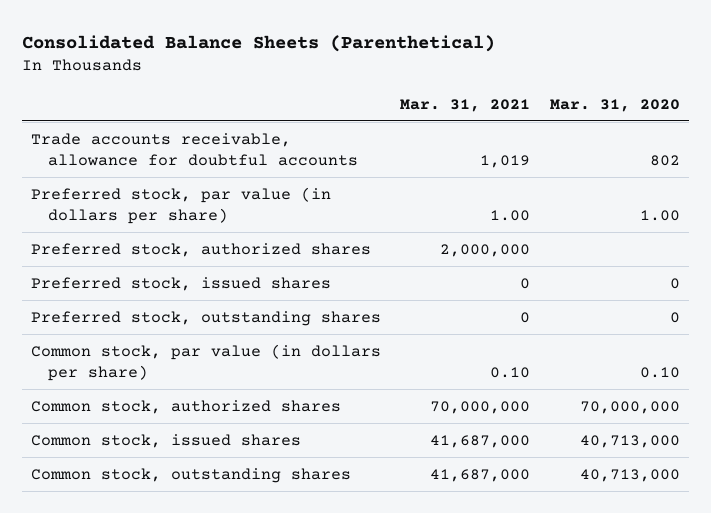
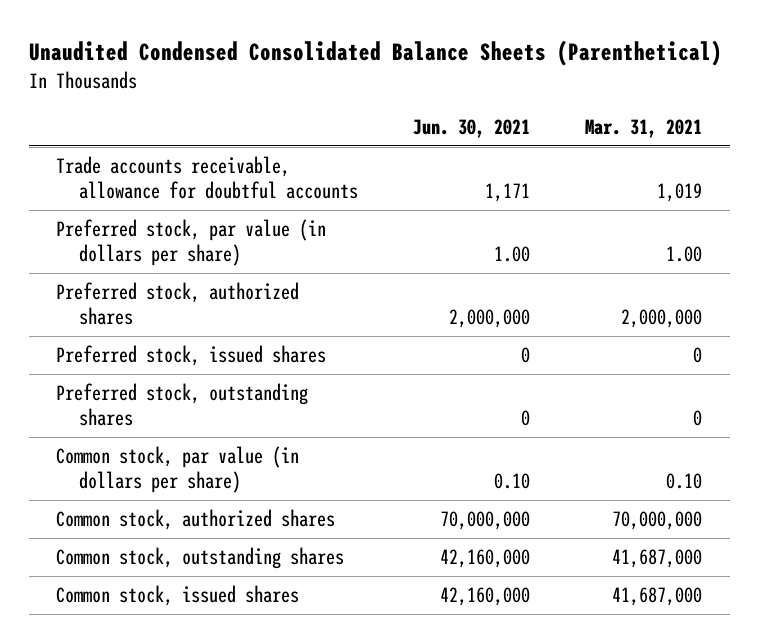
- Consolidated Balance Sheets (Parenthetical)
+ Unaudited Condensed Consolidated Balance Sheets (Parenthetical)
- | Mar. 31, 2021 | Mar. 31, 2020
+ | Jun. 30, 2021 | Mar. 31, 2021
moved down: Common stock, issued shares | 42,160,000 | 41,687,000

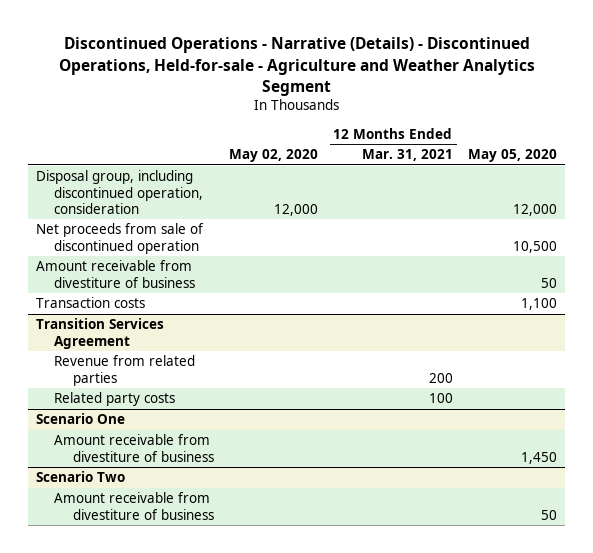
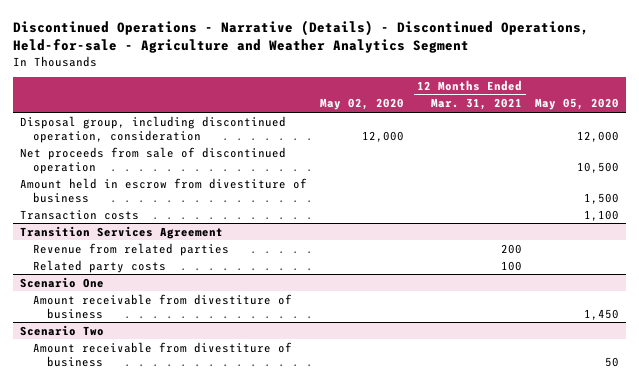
- Amount receivable from divestiture of business | | | 50
+ Amount held in escrow from divestiture of business | | | 1,500

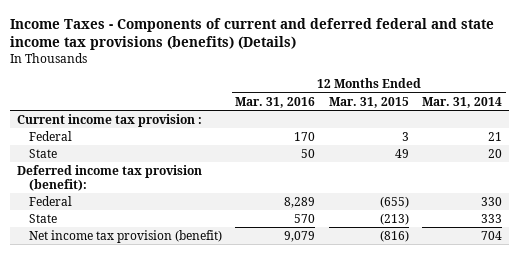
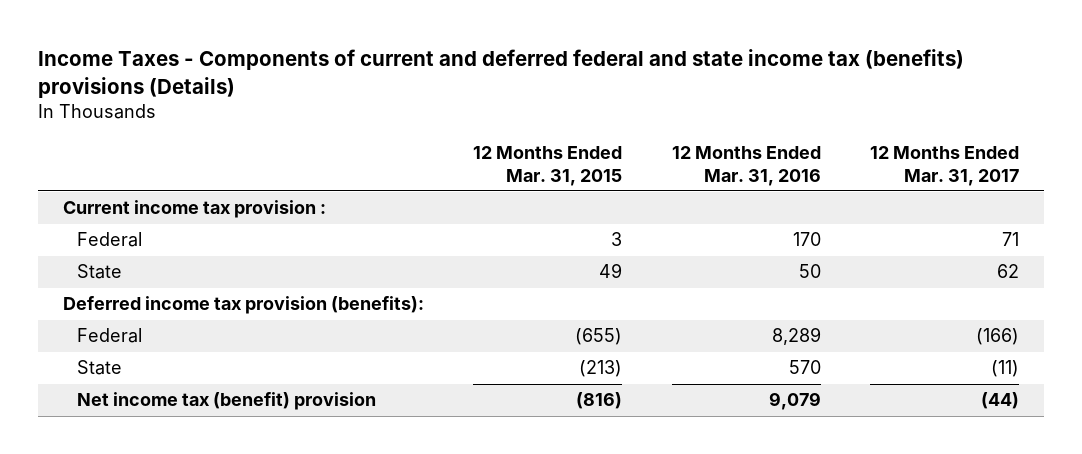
- Income Taxes - Components of current and deferred federal and state income tax provisions (benefits) (Details)
+ Income Taxes - Components of current and deferred federal and state income tax (benefits) provisions (Details)
- | 12 Months Ended Mar. 31, 2016 | 12 Months Ended Mar. 31, 2015 | 12 Months Ended Mar. 31, 2014
+ | 12 Months Ended Mar. 31, 2015 | 12 Months Ended Mar. 31, 2016 | 12 Months Ended Mar. 31, 2017
- Deferred income tax provision (benefit):
+ Deferred income tax provision (benefits):
- Net income tax provision (benefit) | 9,079 | (816) | 704
+ Net income tax (benefit) provision | (816) | 9,079 | (44)

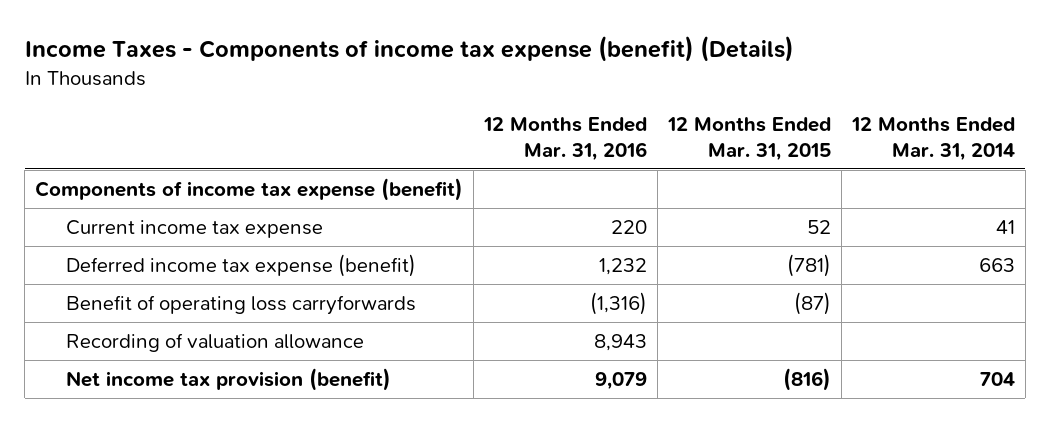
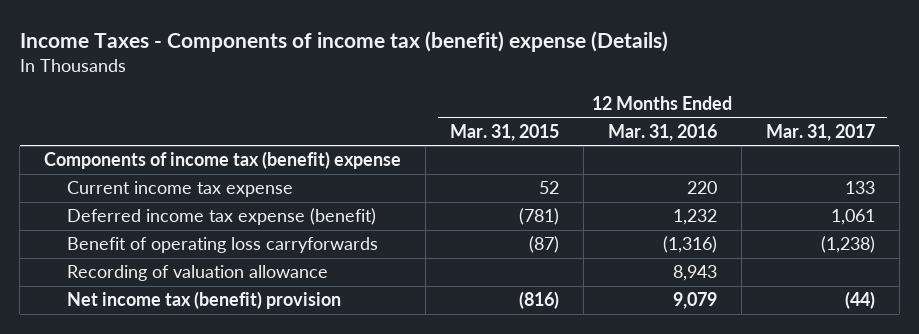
- Income Taxes - Components of income tax expense (benefit) (Details)
+ Income Taxes - Components of income tax (benefit) expense (Details)
- | 12 Months Ended Mar. 31, 2016 | 12 Months Ended Mar. 31, 2015 | 12 Months Ended Mar. 31, 2014
+ | 12 Months Ended Mar. 31, 2015 | 12 Months Ended Mar. 31, 2016 | 12 Months Ended Mar. 31, 2017
- Components of income tax expense (benefit)
+ Components of income tax (benefit) expense
- Net income tax provision (benefit) | 9,079 | (816) | 704
+ Net income tax (benefit) provision | (816) | 9,079 | (44)

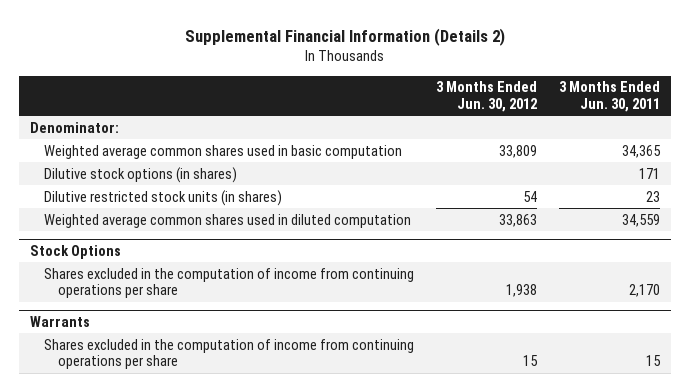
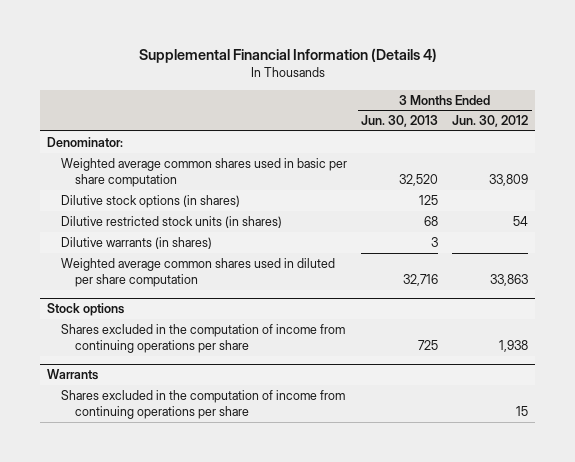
- Supplemental Financial Information (Details 2)
+ Supplemental Financial Information (Details 4)
- | 3 Months Ended Jun. 30, 2012 | 3 Months Ended Jun. 30, 2011
+ | 3 Months Ended Jun. 30, 2013 | 3 Months Ended Jun. 30, 2012
- Weighted average common shares used in basic computation | 33,809 | 34,365
+ Weighted average common shares used in basic per share computation | 32,520 | 33,809
- Weighted average common shares used in diluted computation | 33,863 | 34,559
- Stock Options
+ Dilutive warrants (in shares) | 3 |
+ Weighted average common shares used in diluted per share computation | 32,716 | 33,863
+ Stock options

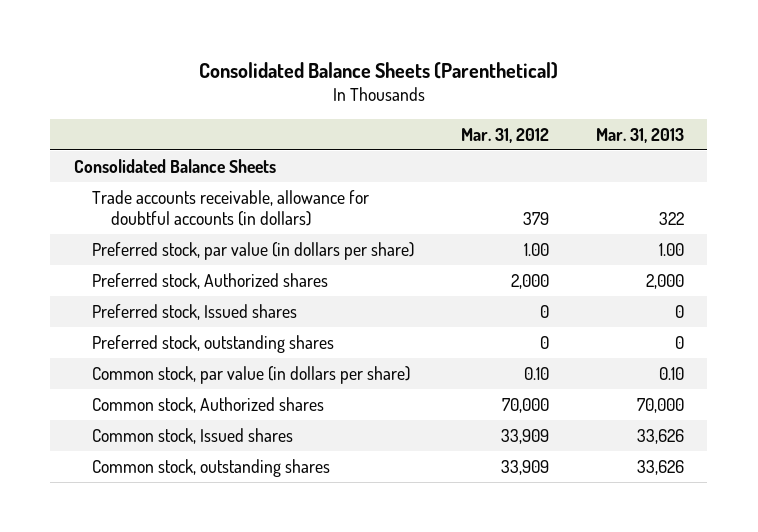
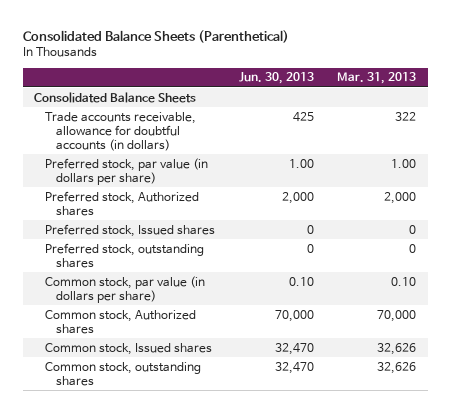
- | Mar. 31, 2012 | Mar. 31, 2013
+ | Jun. 30, 2013 | Mar. 31, 2013
- Common stock, Issued shares | 33,909 | 33,626
- Common stock, outstanding shares | 33,909 | 33,626
+ Common stock, Issued shares | 32,470 | 32,626
+ Common stock, outstanding shares | 32,470 | 32,626

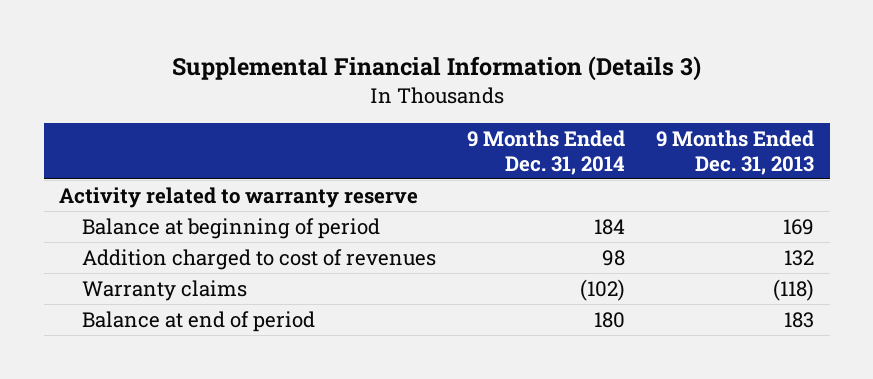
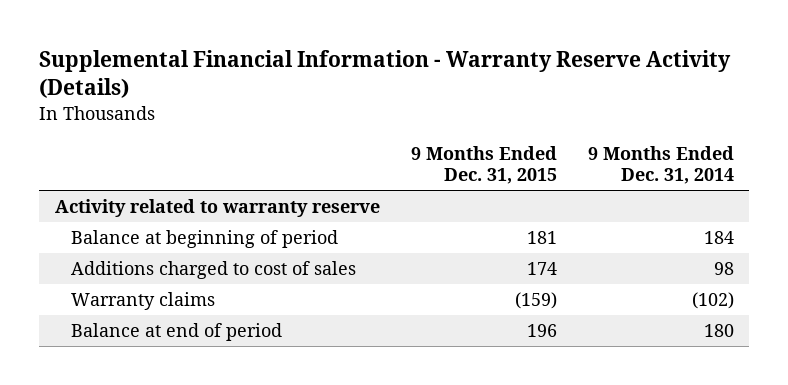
- Supplemental Financial Information (Details 3)
+ Supplemental Financial Information - Warranty Reserve Activity (Details)
- | 9 Months Ended Dec. 31, 2014 | 9 Months Ended Dec. 31, 2013
+ | 9 Months Ended Dec. 31, 2015 | 9 Months Ended Dec. 31, 2014
- Addition charged to cost of revenues | 98 | 132
+ Additions charged to cost of sales | 174 | 98

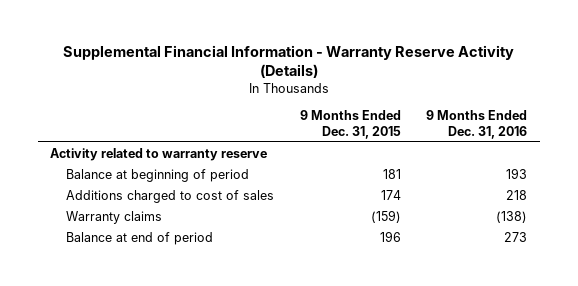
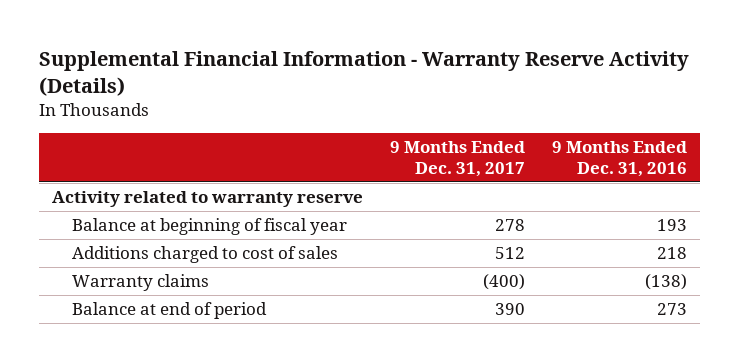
- | 9 Months Ended Dec. 31, 2015 | 9 Months Ended Dec. 31, 2016
+ | 9 Months Ended Dec. 31, 2017 | 9 Months Ended Dec. 31, 2016
- Balance at beginning of period | 181 | 193
+ Balance at beginning of fiscal year | 278 | 193

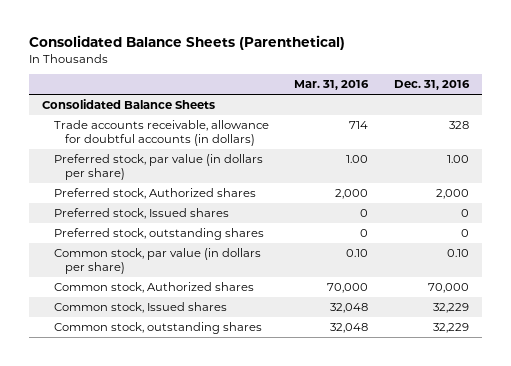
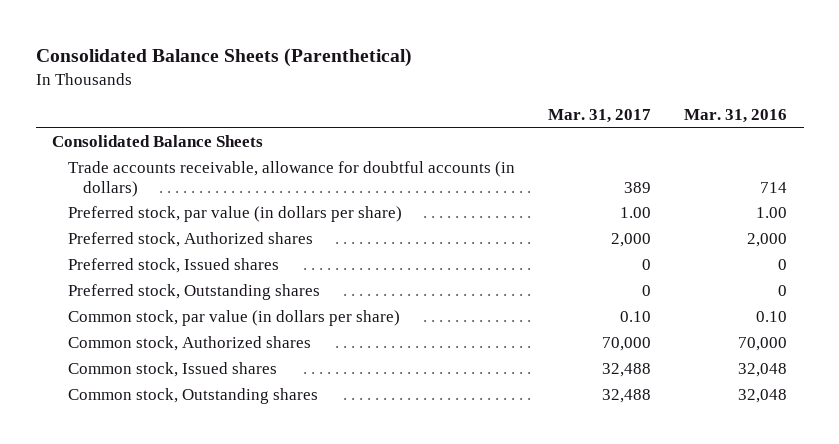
- | Mar. 31, 2016 | Dec. 31, 2016
+ | Mar. 31, 2017 | Mar. 31, 2016
- Preferred stock, outstanding shares | 0 | 0
+ Preferred stock, Outstanding shares | 0 | 0
- Common stock, outstanding shares | 32,048 | 32,229
+ Common stock, Outstanding shares | 32,488 | 32,048

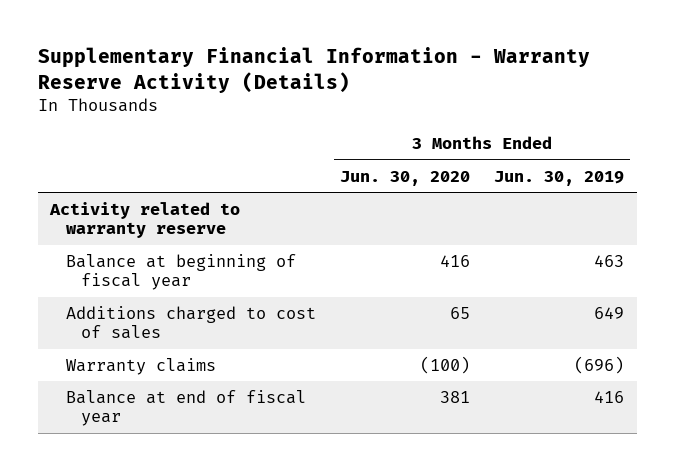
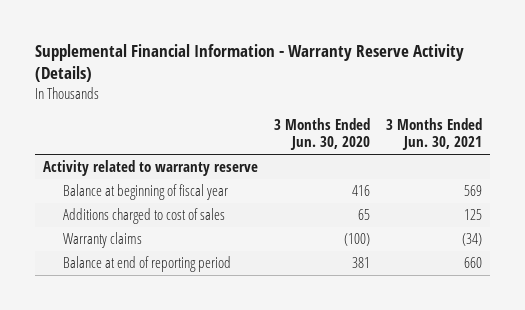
- Supplementary Financial Information - Warranty Reserve Activity (Details)
+ Supplemental Financial Information - Warranty Reserve Activity (Details)
- | 3 Months Ended Jun. 30, 2020 | 3 Months Ended Jun. 30, 2019
+ | 3 Months Ended Jun. 30, 2020 | 3 Months Ended Jun. 30, 2021
- Balance at end of fiscal year | 381 | 416
+ Balance at end of reporting period | 381 | 660

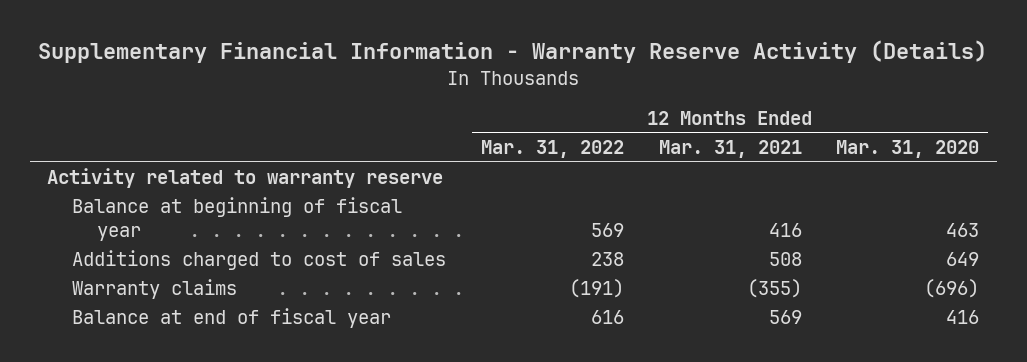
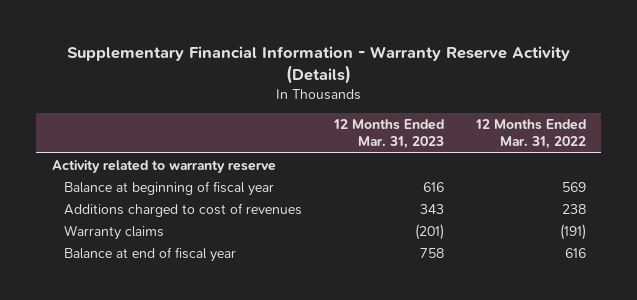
- | 12 Months Ended Mar. 31, 2022 | 12 Months Ended Mar. 31, 2021 | 12 Months Ended Mar. 31, 2020
+ | 12 Months Ended Mar. 31, 2023 | 12 Months Ended Mar. 31, 2022
- Additions charged to cost of sales | 238 | 508 | 649
+ Additions charged to cost of revenues | 343 | 238

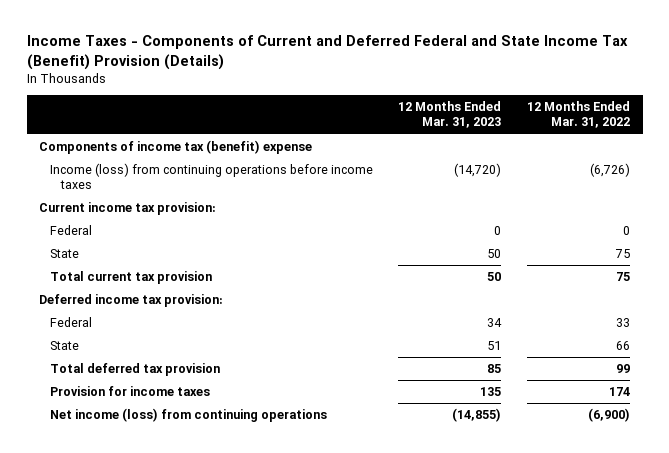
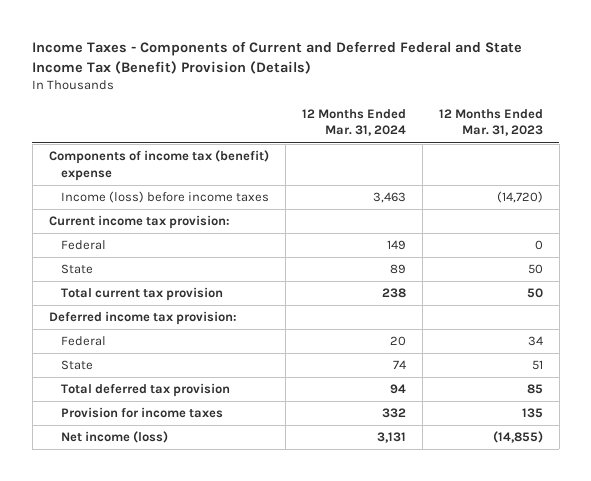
- | 12 Months Ended Mar. 31, 2023 | 12 Months Ended Mar. 31, 2022
+ | 12 Months Ended Mar. 31, 2024 | 12 Months Ended Mar. 31, 2023
- Income (loss) from continuing operations before income taxes | (14,720) | (6,726)
+ Income (loss) before income taxes | 3,463 | (14,720)
- Net income (loss) from continuing operations | (14,855) | (6,900)
+ Net income (loss) | 3,131 | (14,855)

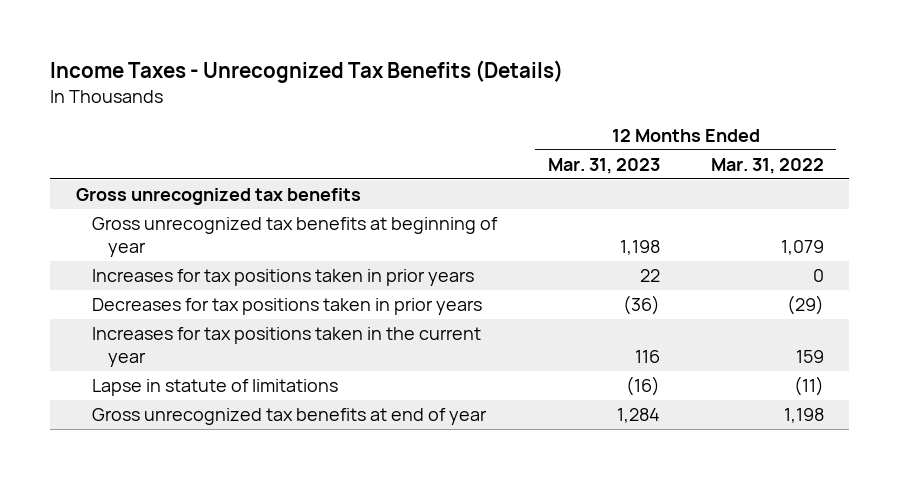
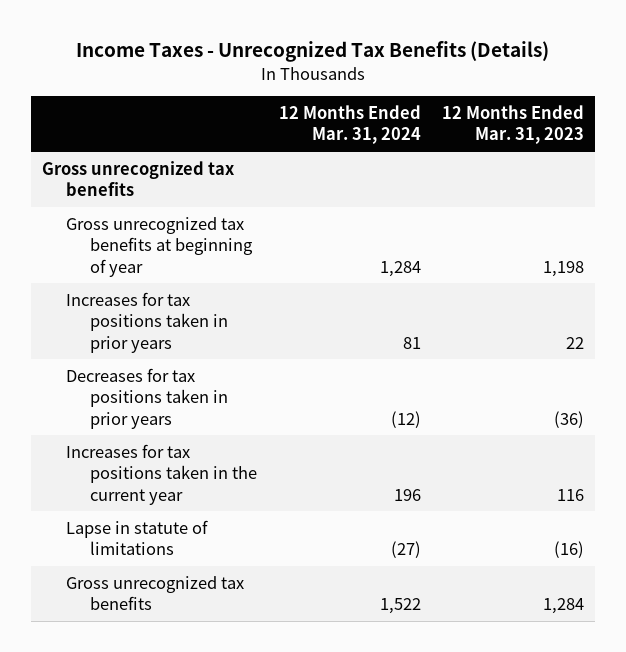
- | 12 Months Ended Mar. 31, 2023 | 12 Months Ended Mar. 31, 2022
+ | 12 Months Ended Mar. 31, 2024 | 12 Months Ended Mar. 31, 2023
- Gross unrecognized tax benefits at end of year | 1,284 | 1,198
+ Gross unrecognized tax benefits | 1,522 | 1,284

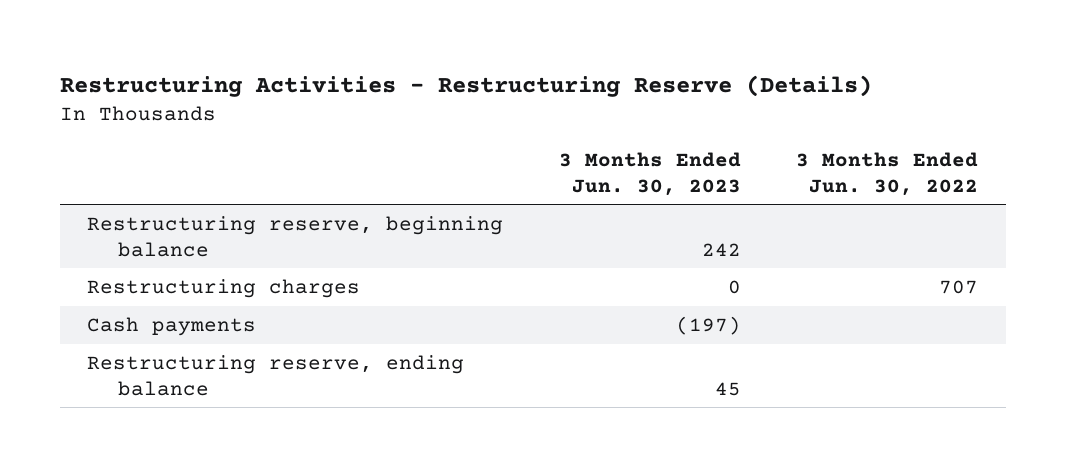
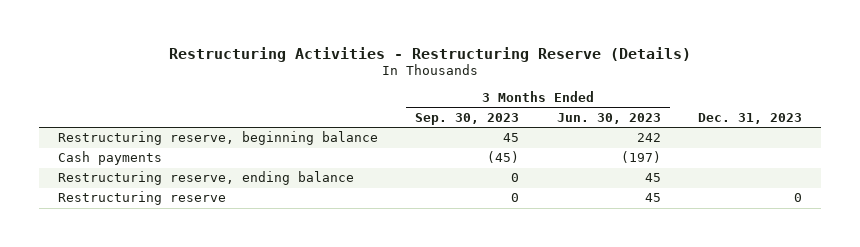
- | 3 Months Ended Jun. 30, 2023 | 3 Months Ended Jun. 30, 2022
+ | 3 Months Ended Sep. 30, 2023 | 3 Months Ended Jun. 30, 2023 | Dec. 31, 2023
- Restructuring charges | 0 | 707
+ Restructuring reserve | 0 | 45 | 0

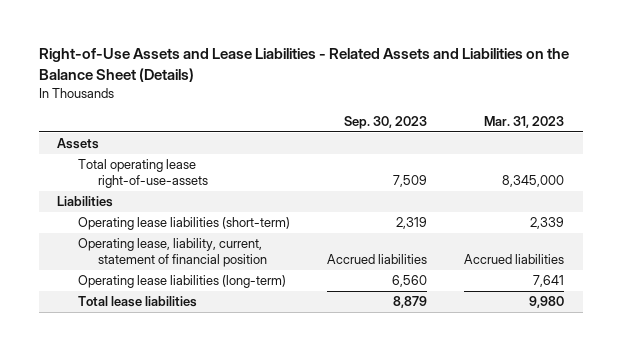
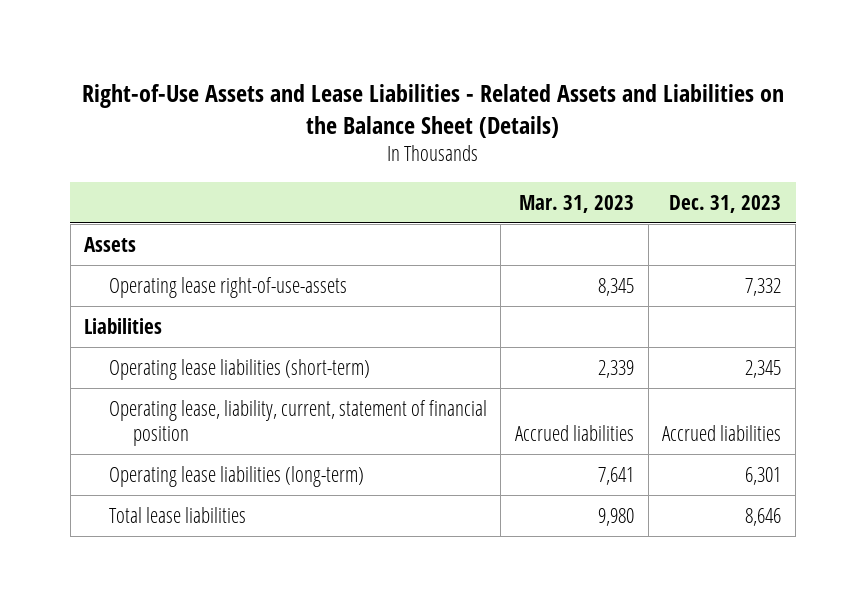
- | Sep. 30, 2023 | Mar. 31, 2023
+ | Mar. 31, 2023 | Dec. 31, 2023
- Total operating lease right-of-use-assets | 7,509 | 8,345,000
+ Operating lease right-of-use-assets | 8,345 | 7,332

